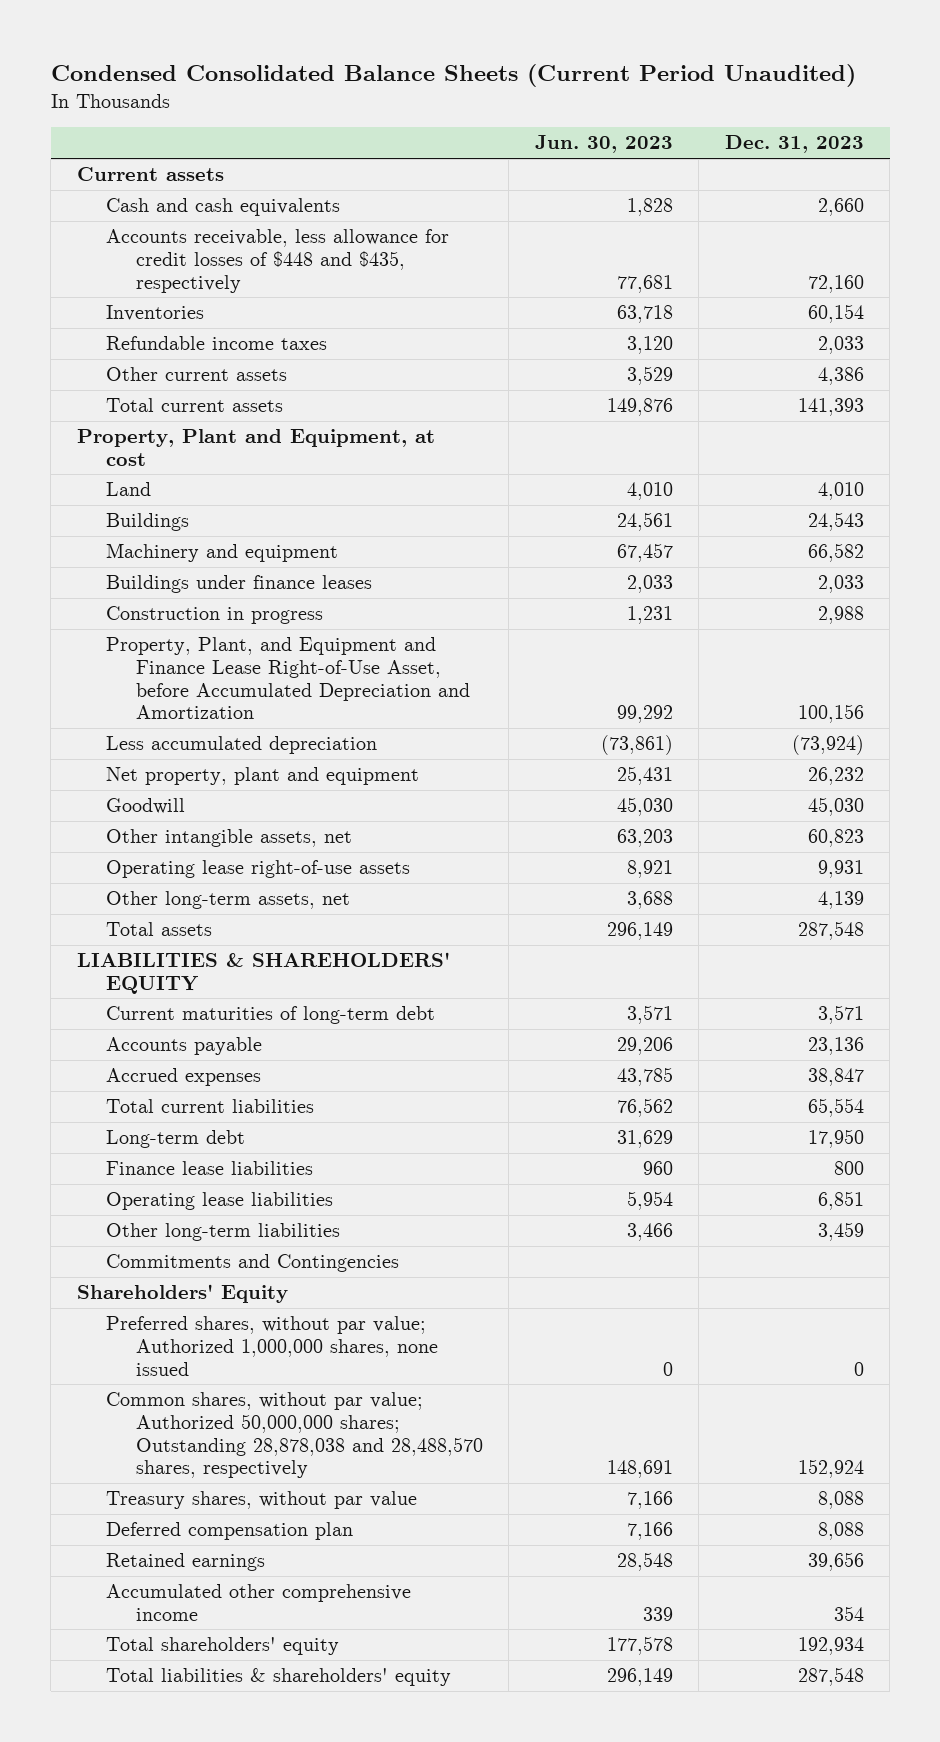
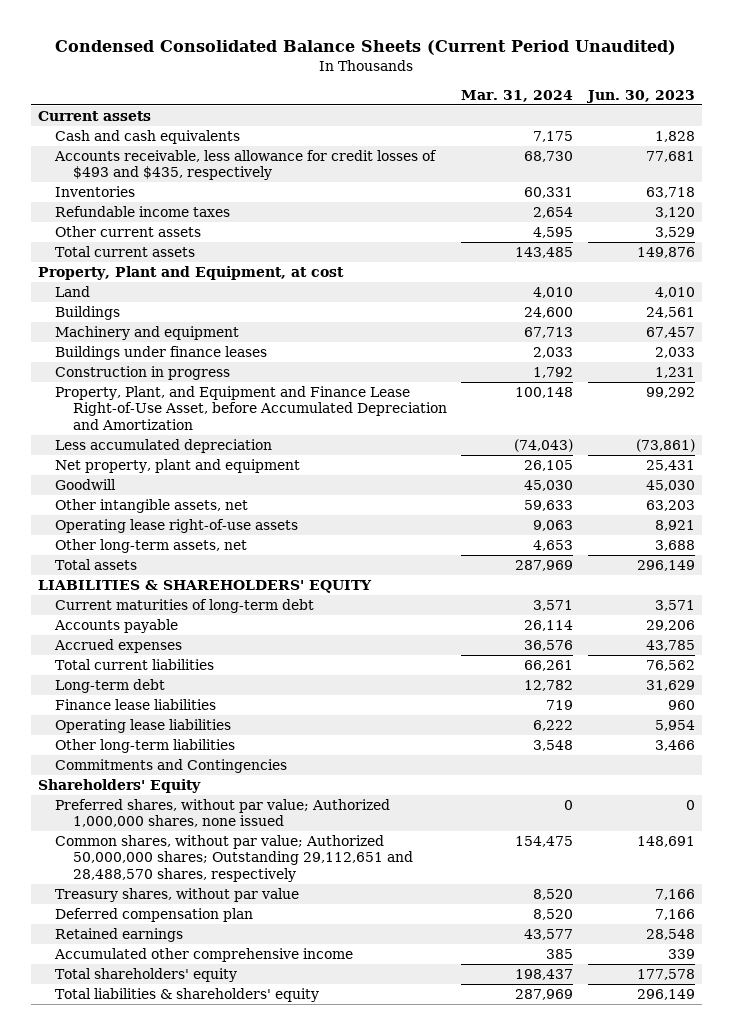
- | Jun. 30, 2023 | Dec. 31, 2023
+ | Mar. 31, 2024 | Jun. 30, 2023
- Accounts receivable, less allowance for credit losses of $448 and $435, respectively | 77,681 | 72,160
+ Accounts receivable, less allowance for credit losses of $493 and $435, respectively | 68,730 | 77,681
- Common shares, without par value; Authorized 50,000,000 shares; Outstanding 28,878,038 and 28,488,570 shares, respectively | 148,691 | 152,924
+ Common shares, without par value; Authorized 50,000,000 shares; Outstanding 29,112,651 and 28,488,570 shares, respectively | 154,475 | 148,691

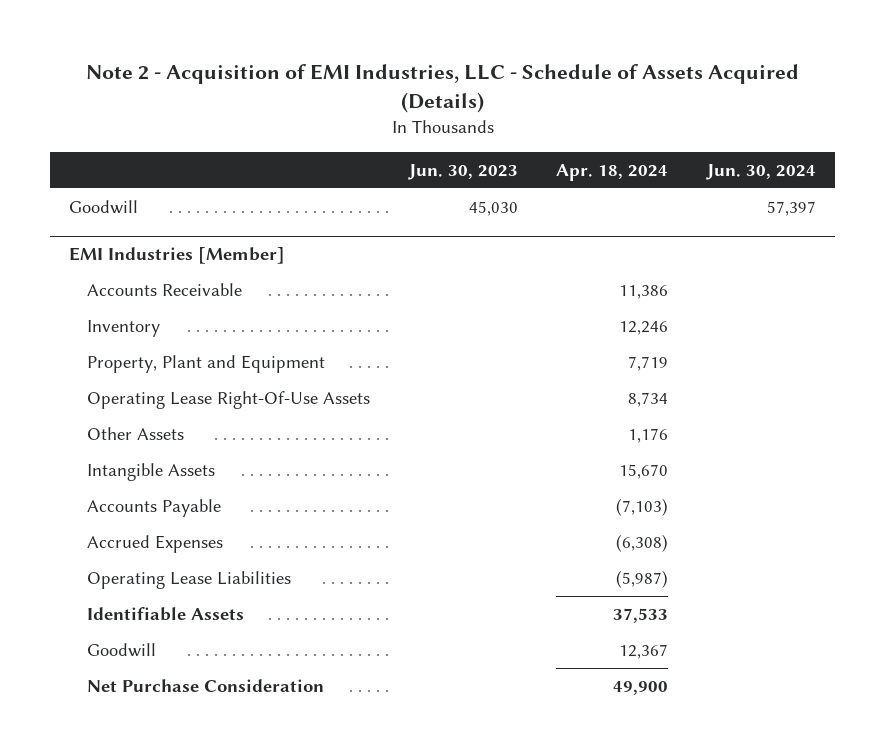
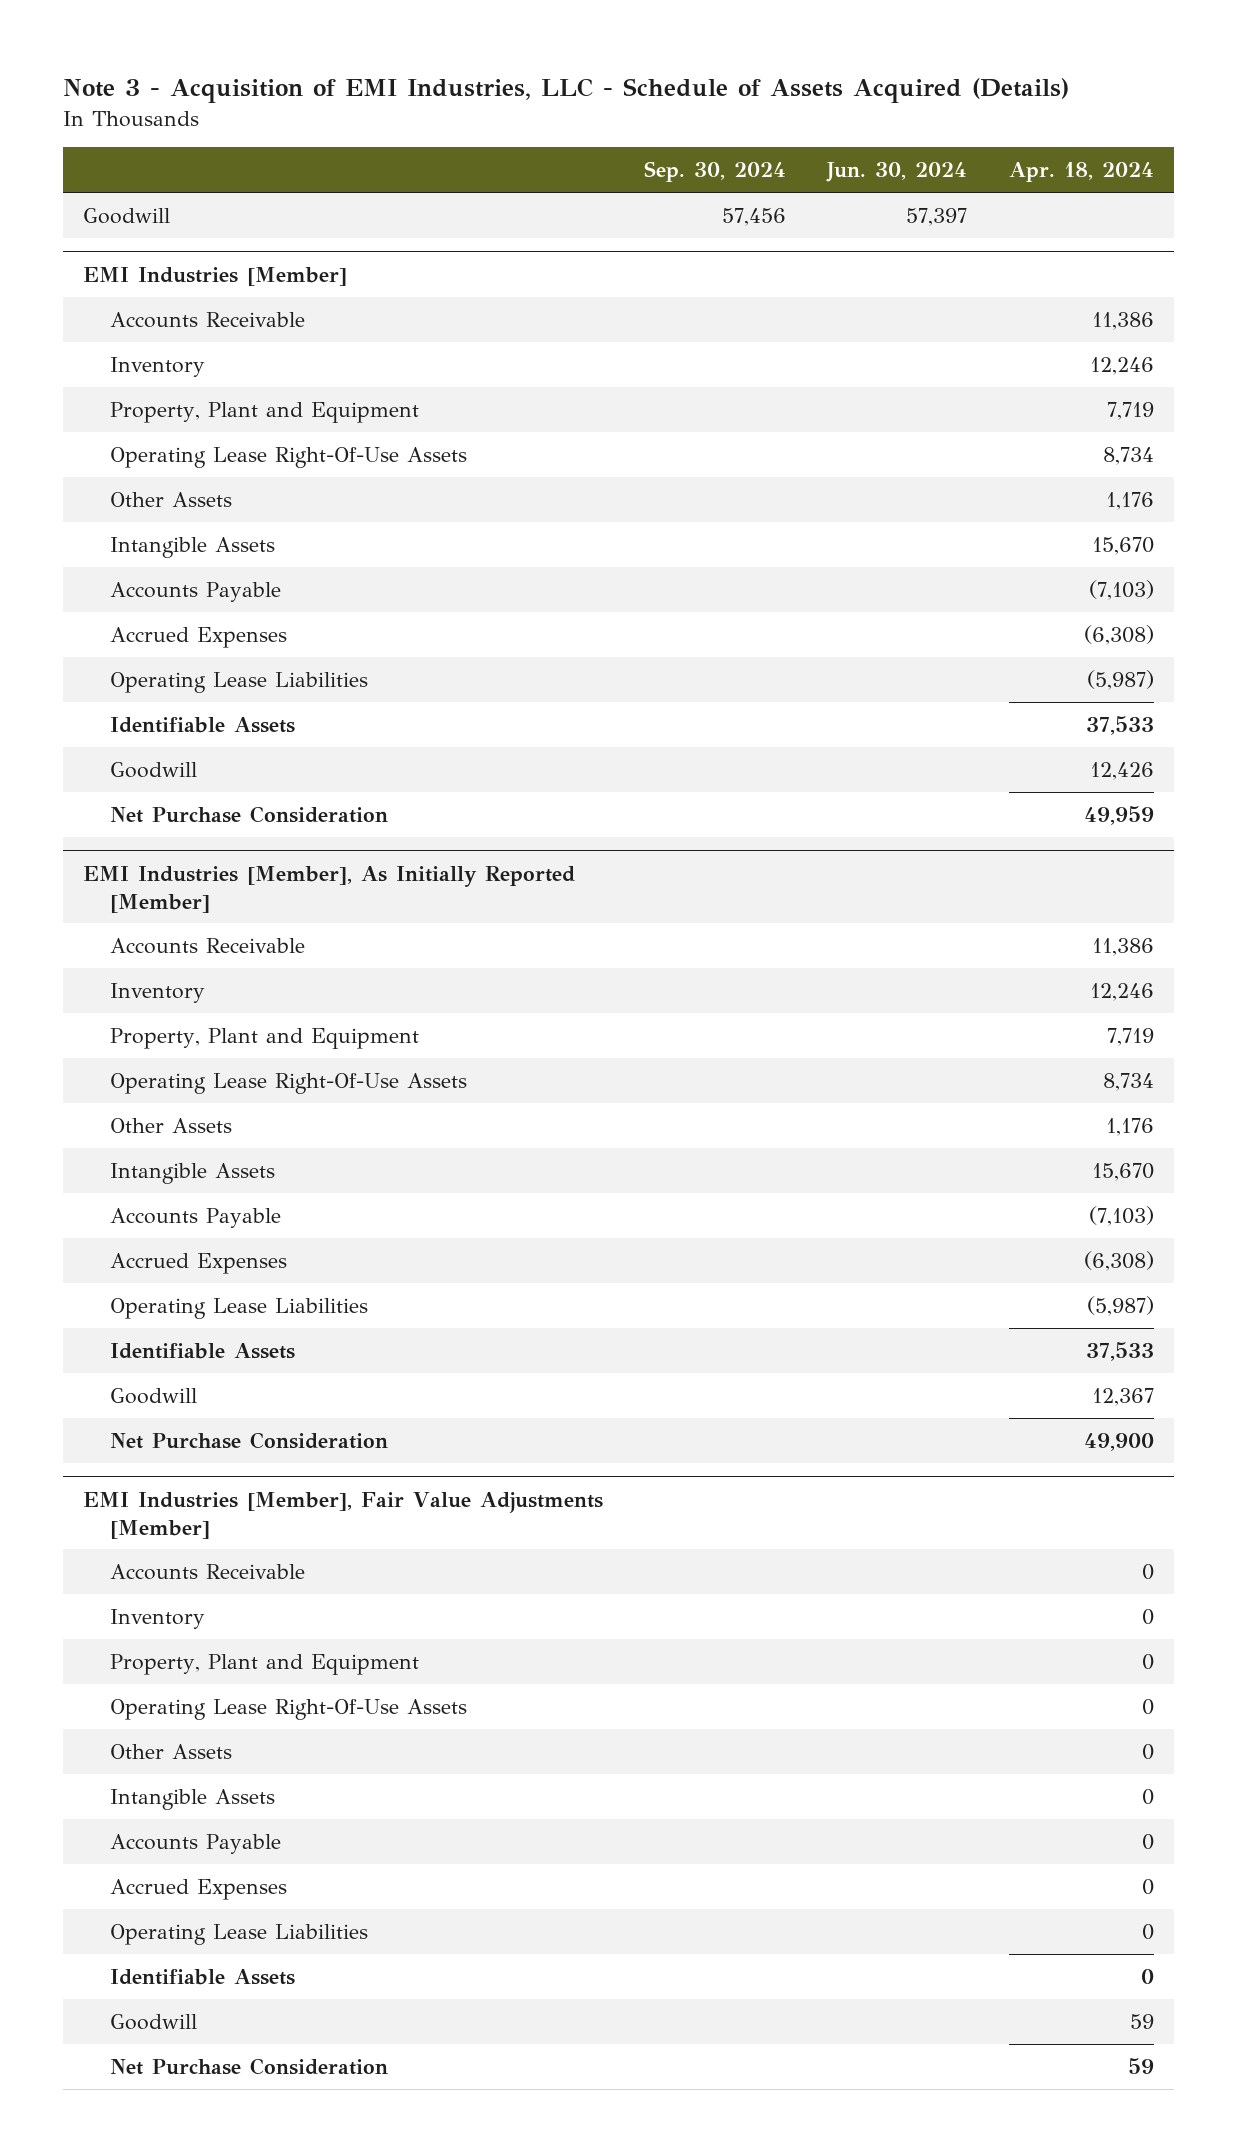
- Note 2 - Acquisition of EMI Industries, LLC - Schedule of Assets Acquired (Details)
+ Note 3 - Acquisition of EMI Industries, LLC - Schedule of Assets Acquired (Details)
- | Jun. 30, 2023 | Apr. 18, 2024 | Jun. 30, 2024
+ | Sep. 30, 2024 | Jun. 30, 2024 | Apr. 18, 2024
@ EMI Industries [Member]
+ Goodwill | | | 12,426
+ Net Purchase Consideration | | | 49,959
+ EMI Industries [Member], As Initially Reported [Member]
+ Accounts Receivable | | | 11,386
+ Inventory | | | 12,246
+ Property, Plant and Equipment | | | 7,719
+ Operating Lease Right-Of-Use Assets | | | 8,734
+ Other Assets | | | 1,176
+ Intangible Assets | | | 15,670
+ Accounts Payable | | | (7,103)
+ Accrued Expenses | | | (6,308)
+ Operating Lease Liabilities | | | (5,987)
+ Identifiable Assets | | | 37,533
+ EMI Industries [Member], Fair Value Adjustments [Member]
+ Accounts Receivable | | | 0
+ Inventory | | | 0
+ Property, Plant and Equipment | | | 0
+ Operating Lease Right-Of-Use Assets | | | 0
+ Other Assets | | | 0
+ Intangible Assets | | | 0
+ Accounts Payable | | | 0
+ Accrued Expenses | | | 0
+ Operating Lease Liabilities | | | 0
+ Identifiable Assets | | | 0
+ Goodwill | | | 59
+ Net Purchase Consideration | | | 59

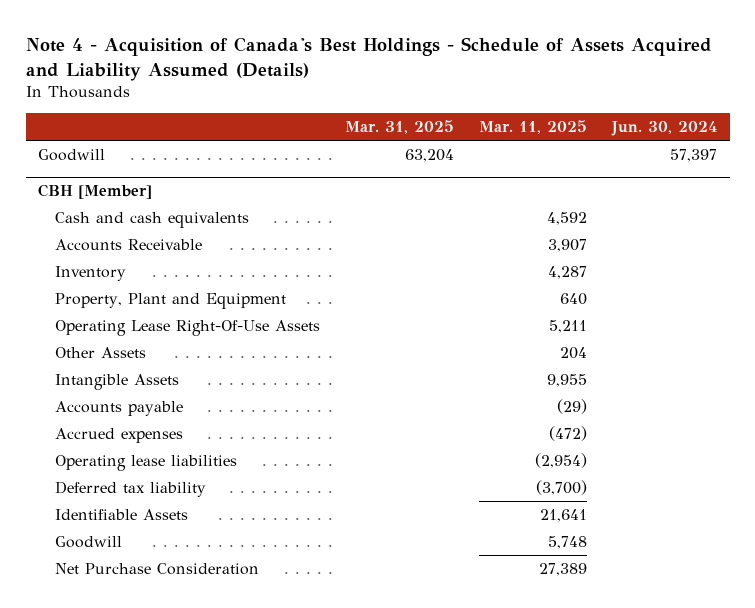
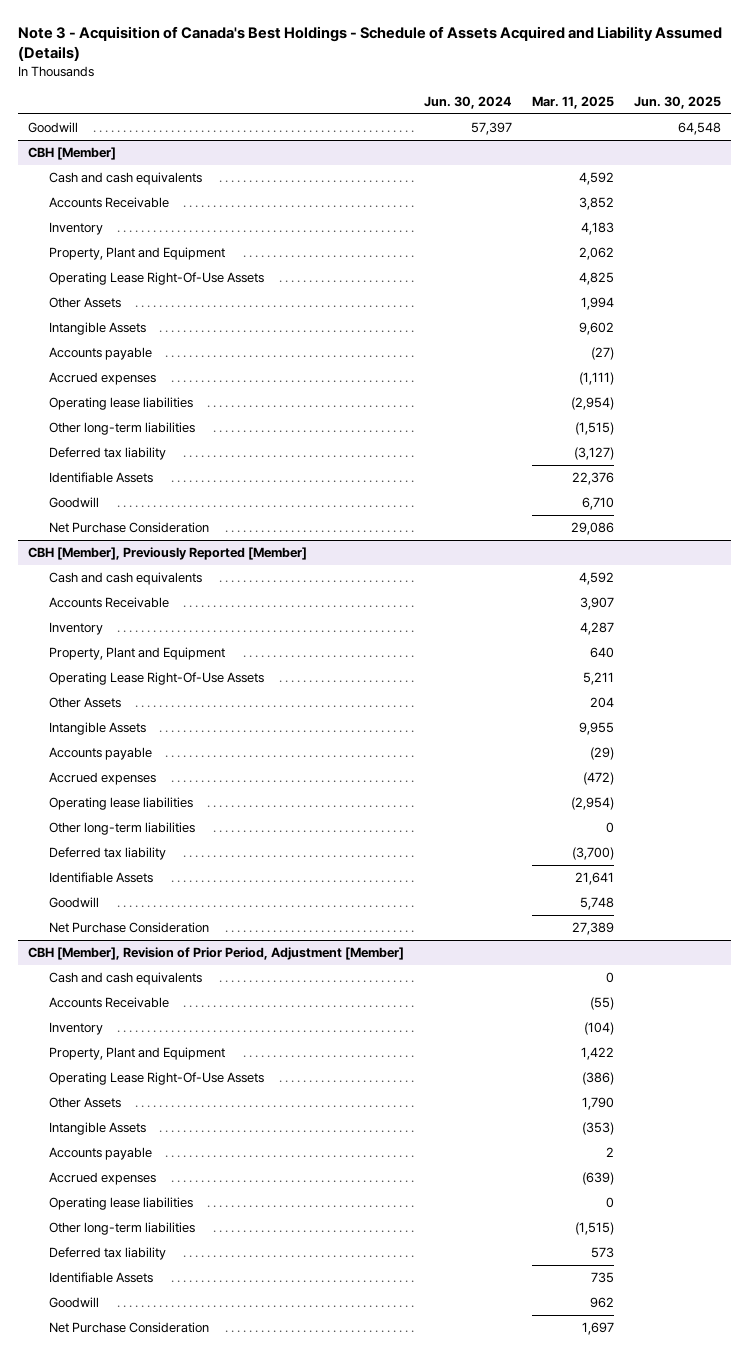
- Note 4 - Acquisition of Canada's Best Holdings - Schedule of Assets Acquired and Liability Assumed (Details)
+ Note 3 - Acquisition of Canada's Best Holdings - Schedule of Assets Acquired and Liability Assumed (Details)
- | Mar. 31, 2025 | Mar. 11, 2025 | Jun. 30, 2024
+ | Jun. 30, 2024 | Mar. 11, 2025 | Jun. 30, 2025
@ CBH [Member]
+ Accounts Receivable | | 3,852 |
+ Inventory | | 4,183 |
+ Property, Plant and Equipment | | 2,062 |
+ Operating Lease Right-Of-Use Assets | | 4,825 |
+ Other Assets | | 1,994 |
+ Intangible Assets | | 9,602 |
+ Accounts payable | | (27) |
+ Accrued expenses | | (1,111) |
+ Operating lease liabilities | | (2,954) |
+ Other long-term liabilities | | (1,515) |
+ Deferred tax liability | | (3,127) |
+ Identifiable Assets | | 22,376 |
+ Goodwill | | 6,710 |
+ Net Purchase Consideration | | 29,086 |
+ CBH [Member], Previously Reported [Member]
+ Cash and cash equivalents | | 4,592 |
+ Other long-term liabilities | | 0 |
+ CBH [Member], Revision of Prior Period, Adjustment [Member]
+ Cash and cash equivalents | | 0 |
+ Accounts Receivable | | (55) |
+ Inventory | | (104) |
+ Property, Plant and Equipment | | 1,422 |
+ Operating Lease Right-Of-Use Assets | | (386) |
+ Other Assets | | 1,790 |
+ Intangible Assets | | (353) |
+ Accounts payable | | 2 |
+ Accrued expenses | | (639) |
+ Operating lease liabilities | | 0 |
+ Other long-term liabilities | | (1,515) |
+ Deferred tax liability | | 573 |
+ Identifiable Assets | | 735 |
+ Goodwill | | 962 |
+ Net Purchase Consideration | | 1,697 |

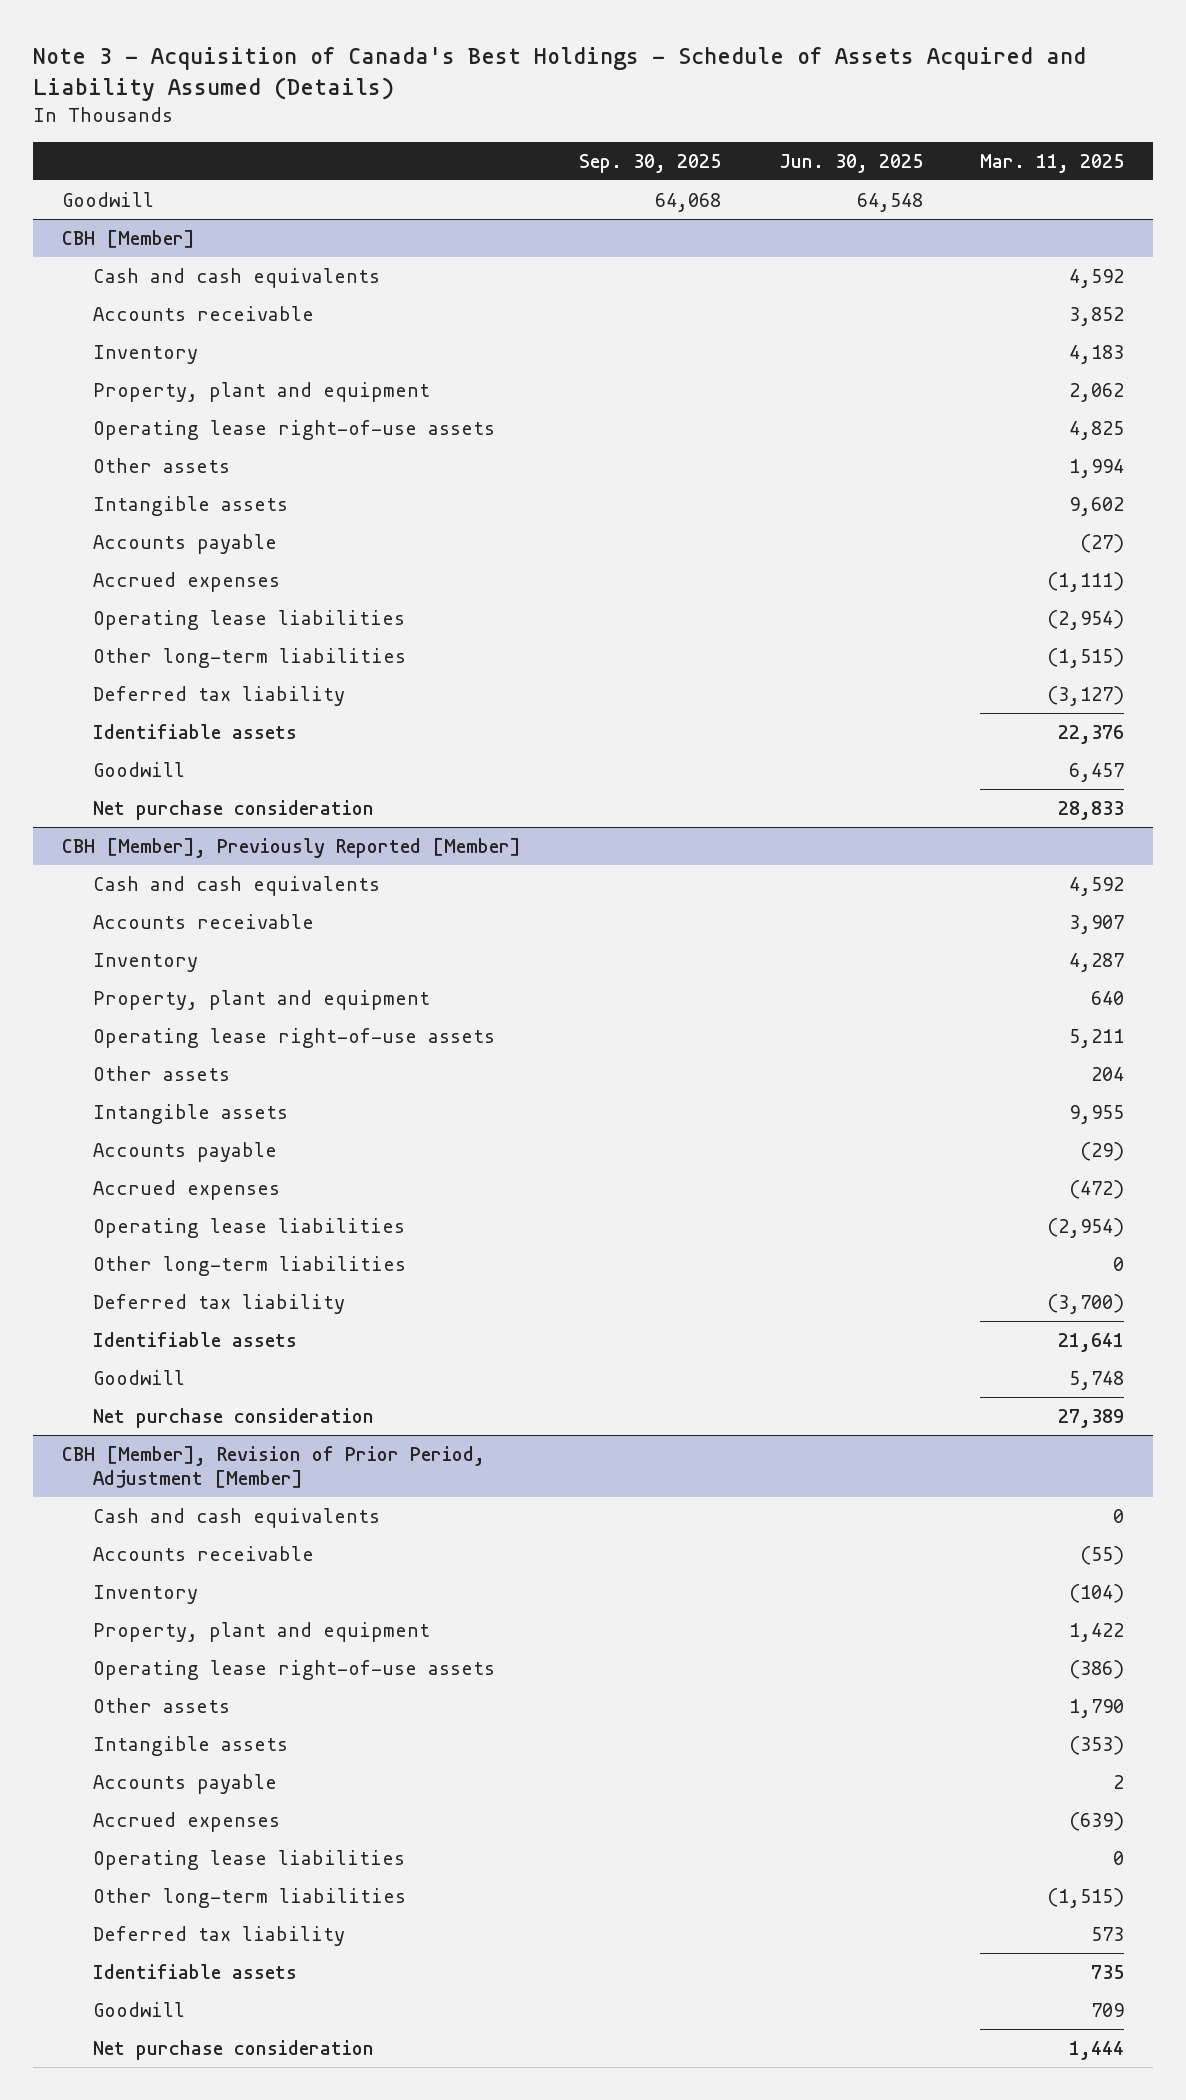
- | Jun. 30, 2024 | Mar. 11, 2025 | Jun. 30, 2025
+ | Sep. 30, 2025 | Jun. 30, 2025 | Mar. 11, 2025
@ CBH [Member]
- Accounts Receivable | | 3,852 |
+ Accounts receivable | | | 3,852
- Property, Plant and Equipment | | 2,062 |
- Operating Lease Right-Of-Use Assets | | 4,825 |
- Other Assets | | 1,994 |
- Intangible Assets | | 9,602 |
+ Property, plant and equipment | | | 2,062
+ Operating lease right-of-use assets | | | 4,825
+ Other assets | | | 1,994
+ Intangible assets | | | 9,602
- Identifiable Assets | | 22,376 |
- Goodwill | | 6,710 |
- Net Purchase Consideration | | 29,086 |
+ Identifiable assets | | | 22,376
+ Goodwill | | | 6,457
+ Net purchase consideration | | | 28,833
@ CBH [Member], Previously Reported [Member]
- Accounts Receivable | | 3,907 |
+ Accounts receivable | | | 3,907
- Property, Plant and Equipment | | 640 |
- Operating Lease Right-Of-Use Assets | | 5,211 |
- Other Assets | | 204 |
- Intangible Assets | | 9,955 |
+ Property, plant and equipment | | | 640
+ Operating lease right-of-use assets | | | 5,211
+ Other assets | | | 204
+ Intangible assets | | | 9,955
- Identifiable Assets | | 21,641 |
+ Identifiable assets | | | 21,641
- Net Purchase Consideration | | 27,389 |
+ Net purchase consideration | | | 27,389
@ CBH [Member], Revision of Prior Period, Adjustment [Member]
- Accounts Receivable | | (55) |
+ Accounts receivable | | | (55)
- Property, Plant and Equipment | | 1,422 |
- Operating Lease Right-Of-Use Assets | | (386) |
- Other Assets | | 1,790 |
- Intangible Assets | | (353) |
+ Property, plant and equipment | | | 1,422
+ Operating lease right-of-use assets | | | (386)
+ Other assets | | | 1,790
+ Intangible assets | | | (353)
- Identifiable Assets | | 735 |
- Goodwill | | 962 |
- Net Purchase Consideration | | 1,697 |
+ Identifiable assets | | | 735
+ Goodwill | | | 709
+ Net purchase consideration | | | 1,444

